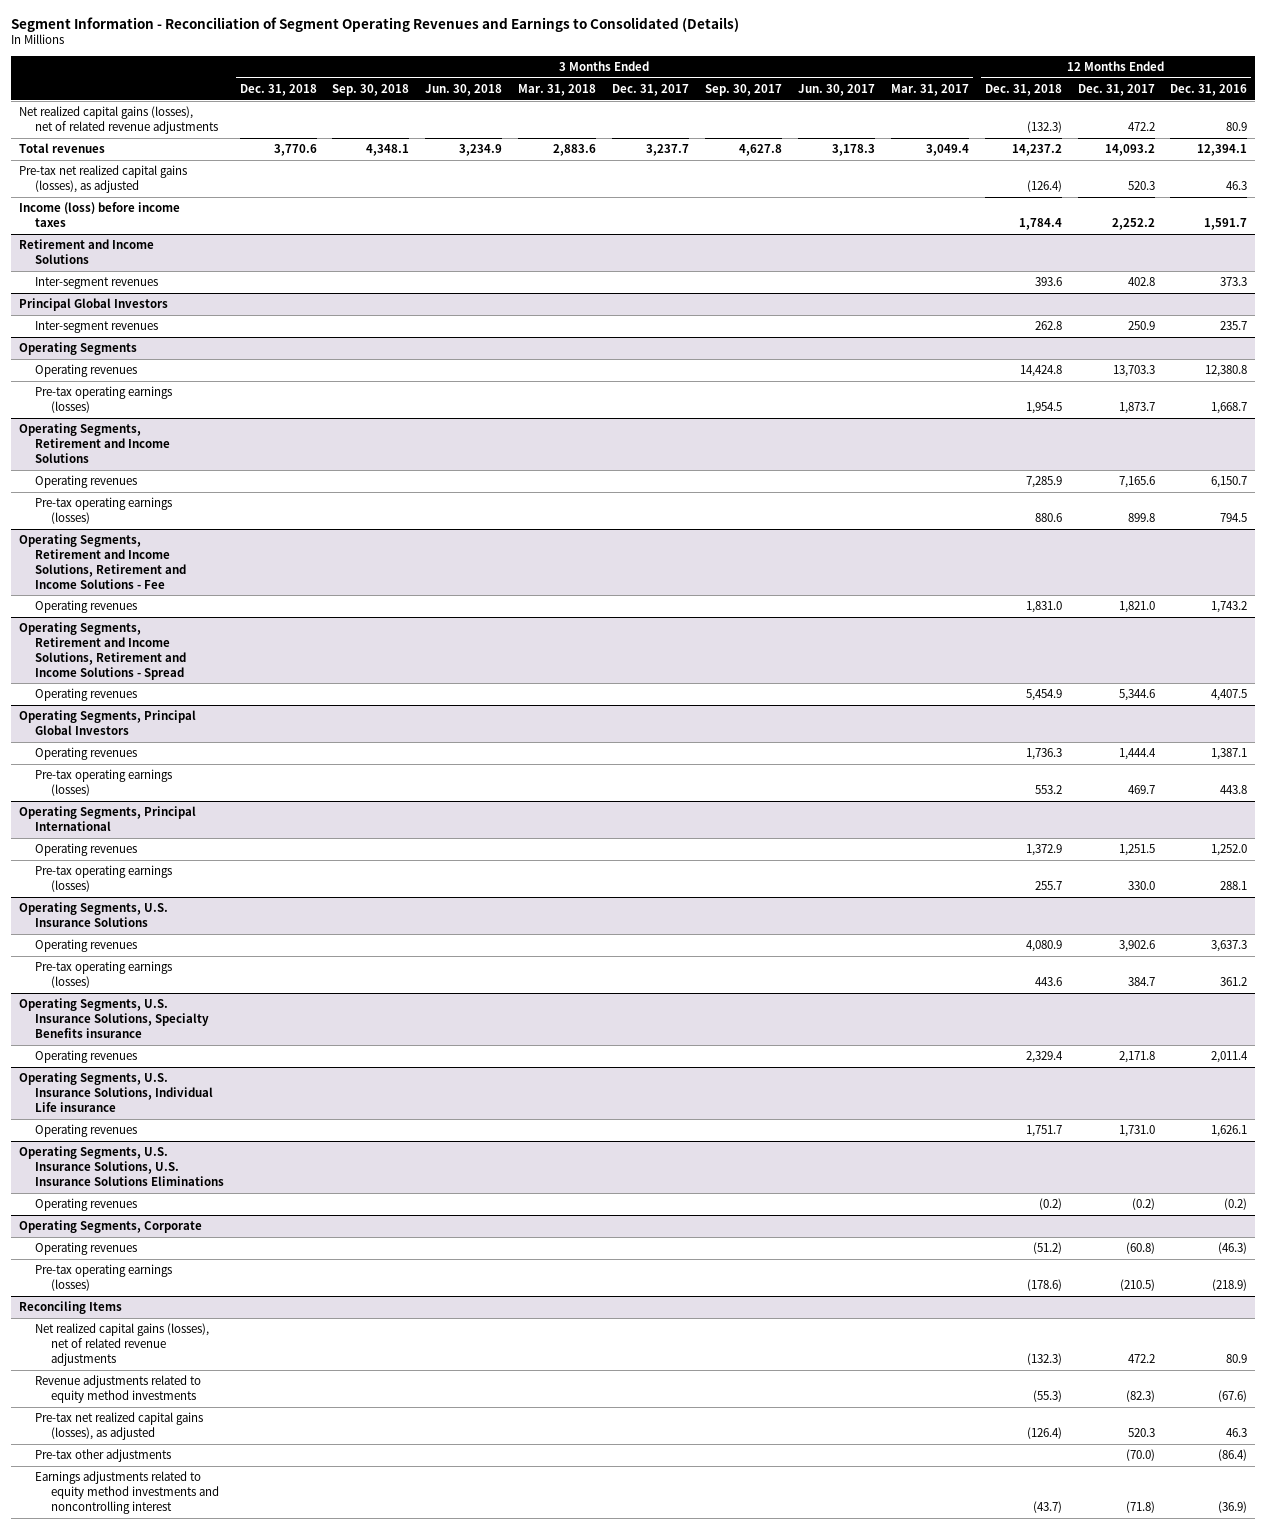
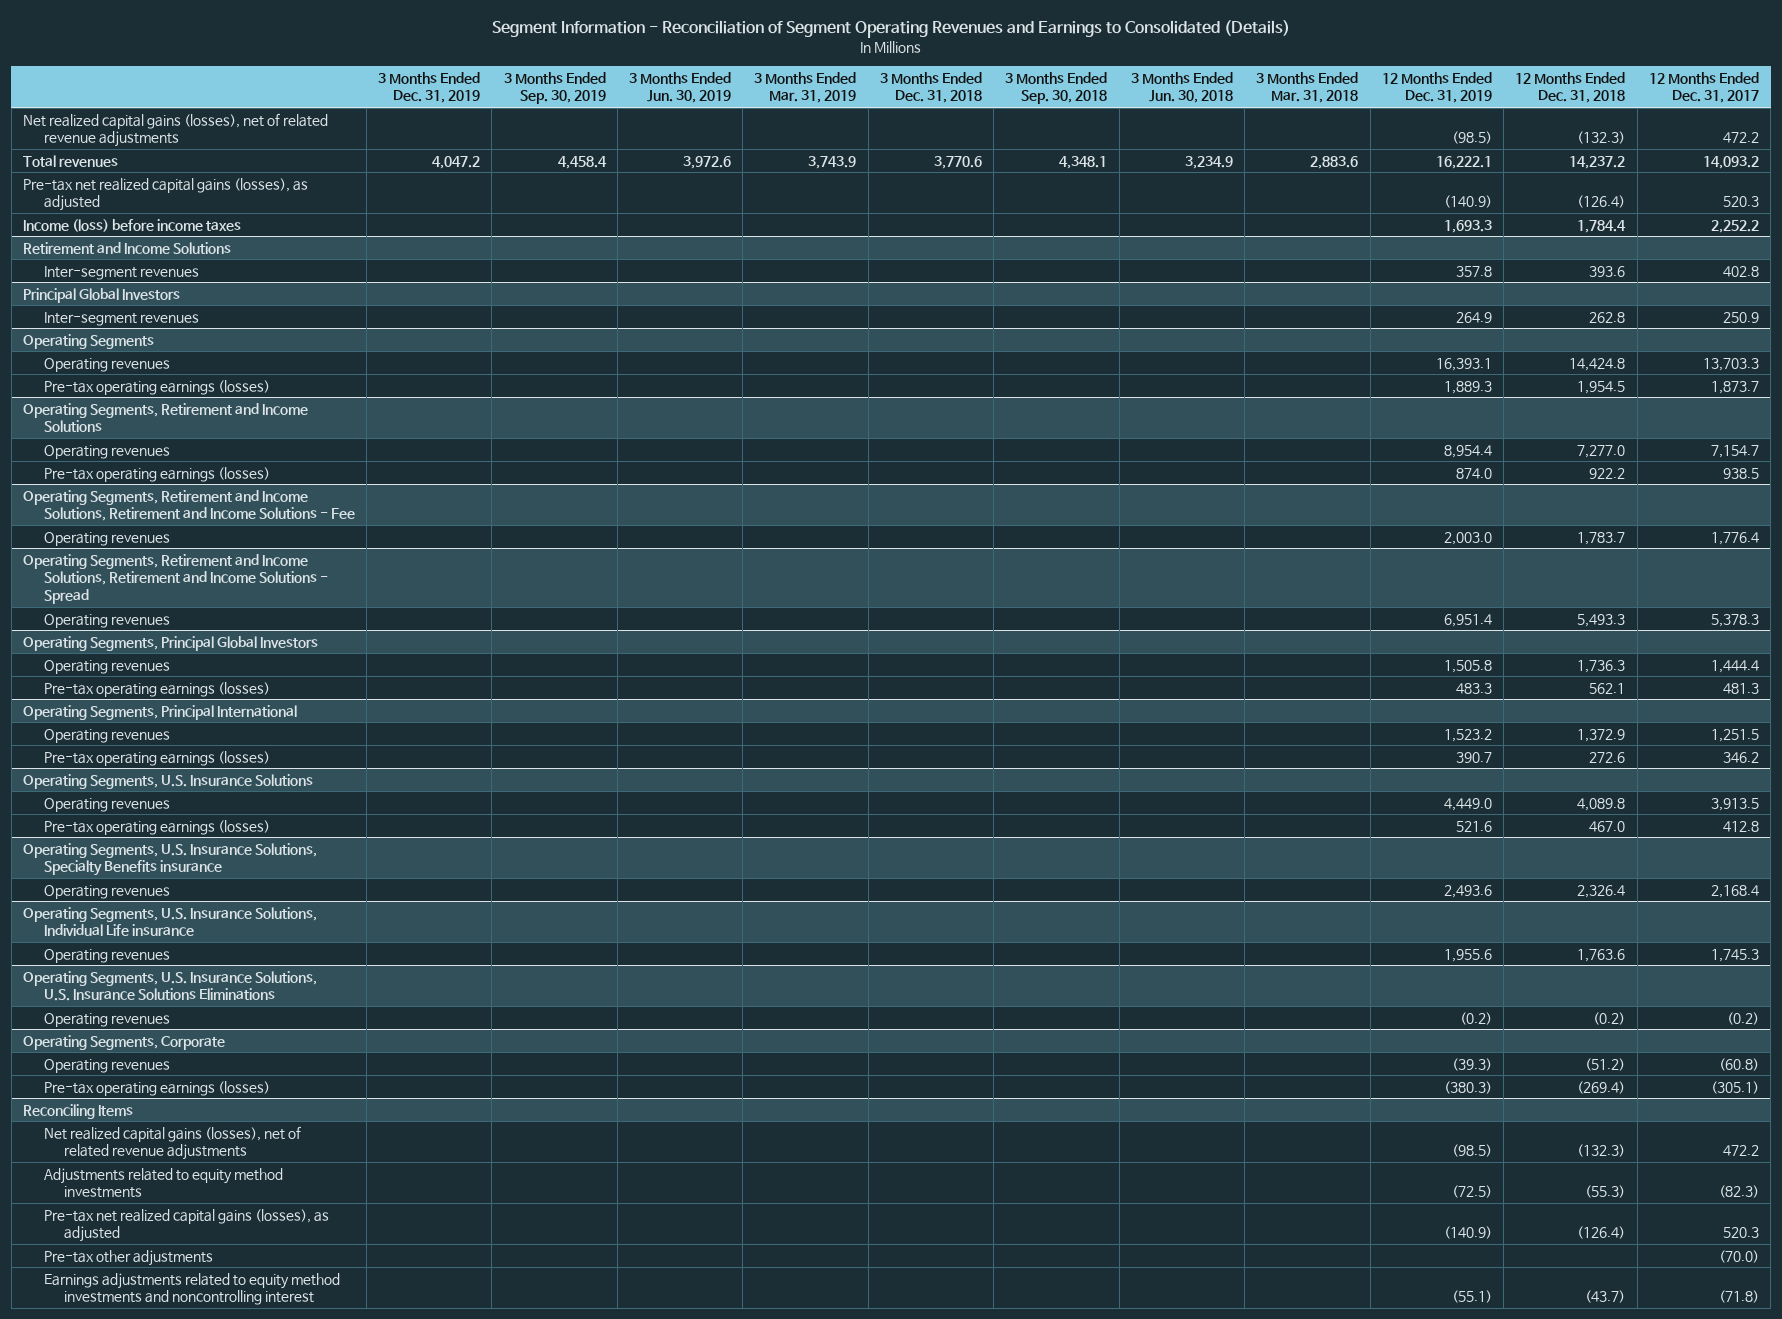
- | 3 Months Ended Dec. 31, 2018 | 3 Months Ended Sep. 30, 2018 | 3 Months Ended Jun. 30, 2018 | 3 Months Ended Mar. 31, 2018 | 3 Months Ended Dec. 31, 2017 | 3 Months Ended Sep. 30, 2017 | 3 Months Ended Jun. 30, 2017 | 3 Months Ended Mar. 31, 2017 | 12 Months Ended Dec. 31, 2018 | 12 Months Ended Dec. 31, 2017 | 12 Months Ended Dec. 31, 2016
+ | 3 Months Ended Dec. 31, 2019 | 3 Months Ended Sep. 30, 2019 | 3 Months Ended Jun. 30, 2019 | 3 Months Ended Mar. 31, 2019 | 3 Months Ended Dec. 31, 2018 | 3 Months Ended Sep. 30, 2018 | 3 Months Ended Jun. 30, 2018 | 3 Months Ended Mar. 31, 2018 | 12 Months Ended Dec. 31, 2019 | 12 Months Ended Dec. 31, 2018 | 12 Months Ended Dec. 31, 2017
@ Operating Segments, Retirement and Income Solutions
- Operating revenues | | | | | | | | | 7,285.9 | 7,165.6 | 6,150.7
- Pre-tax operating earnings (losses) | | | | | | | | | 880.6 | 899.8 | 794.5
+ Operating revenues | | | | | | | | | 8,954.4 | 7,277.0 | 7,154.7
+ Pre-tax operating earnings (losses) | | | | | | | | | 874.0 | 922.2 | 938.5
@ Operating Segments, Retirement and Income Solutions, Retirement and Income Solutions - Fee
- Operating revenues | | | | | | | | | 1,831.0 | 1,821.0 | 1,743.2
+ Operating revenues | | | | | | | | | 2,003.0 | 1,783.7 | 1,776.4
@ Operating Segments, Retirement and Income Solutions, Retirement and Income Solutions - Spread
- Operating revenues | | | | | | | | | 5,454.9 | 5,344.6 | 4,407.5
+ Operating revenues | | | | | | | | | 6,951.4 | 5,493.3 | 5,378.3
@ Operating Segments, Principal Global Investors
- Pre-tax operating earnings (losses) | | | | | | | | | 553.2 | 469.7 | 443.8
+ Pre-tax operating earnings (losses) | | | | | | | | | 483.3 | 562.1 | 481.3
@ Operating Segments, Principal International
- Pre-tax operating earnings (losses) | | | | | | | | | 255.7 | 330.0 | 288.1
+ Pre-tax operating earnings (losses) | | | | | | | | | 390.7 | 272.6 | 346.2
@ Operating Segments, U.S. Insurance Solutions
- Operating revenues | | | | | | | | | 4,080.9 | 3,902.6 | 3,637.3
- Pre-tax operating earnings (losses) | | | | | | | | | 443.6 | 384.7 | 361.2
+ Operating revenues | | | | | | | | | 4,449.0 | 4,089.8 | 3,913.5
+ Pre-tax operating earnings (losses) | | | | | | | | | 521.6 | 467.0 | 412.8
@ Operating Segments, U.S. Insurance Solutions, Specialty Benefits insurance
- Operating revenues | | | | | | | | | 2,329.4 | 2,171.8 | 2,011.4
+ Operating revenues | | | | | | | | | 2,493.6 | 2,326.4 | 2,168.4
@ Operating Segments, U.S. Insurance Solutions, Individual Life insurance
- Operating revenues | | | | | | | | | 1,751.7 | 1,731.0 | 1,626.1
+ Operating revenues | | | | | | | | | 1,955.6 | 1,763.6 | 1,745.3
@ Operating Segments, Corporate
- Pre-tax operating earnings (losses) | | | | | | | | | (178.6) | (210.5) | (218.9)
+ Pre-tax operating earnings (losses) | | | | | | | | | (380.3) | (269.4) | (305.1)
@ Reconciling Items
- Revenue adjustments related to equity method investments | | | | | | | | | (55.3) | (82.3) | (67.6)
+ Adjustments related to equity method investments | | | | | | | | | (72.5) | (55.3) | (82.3)

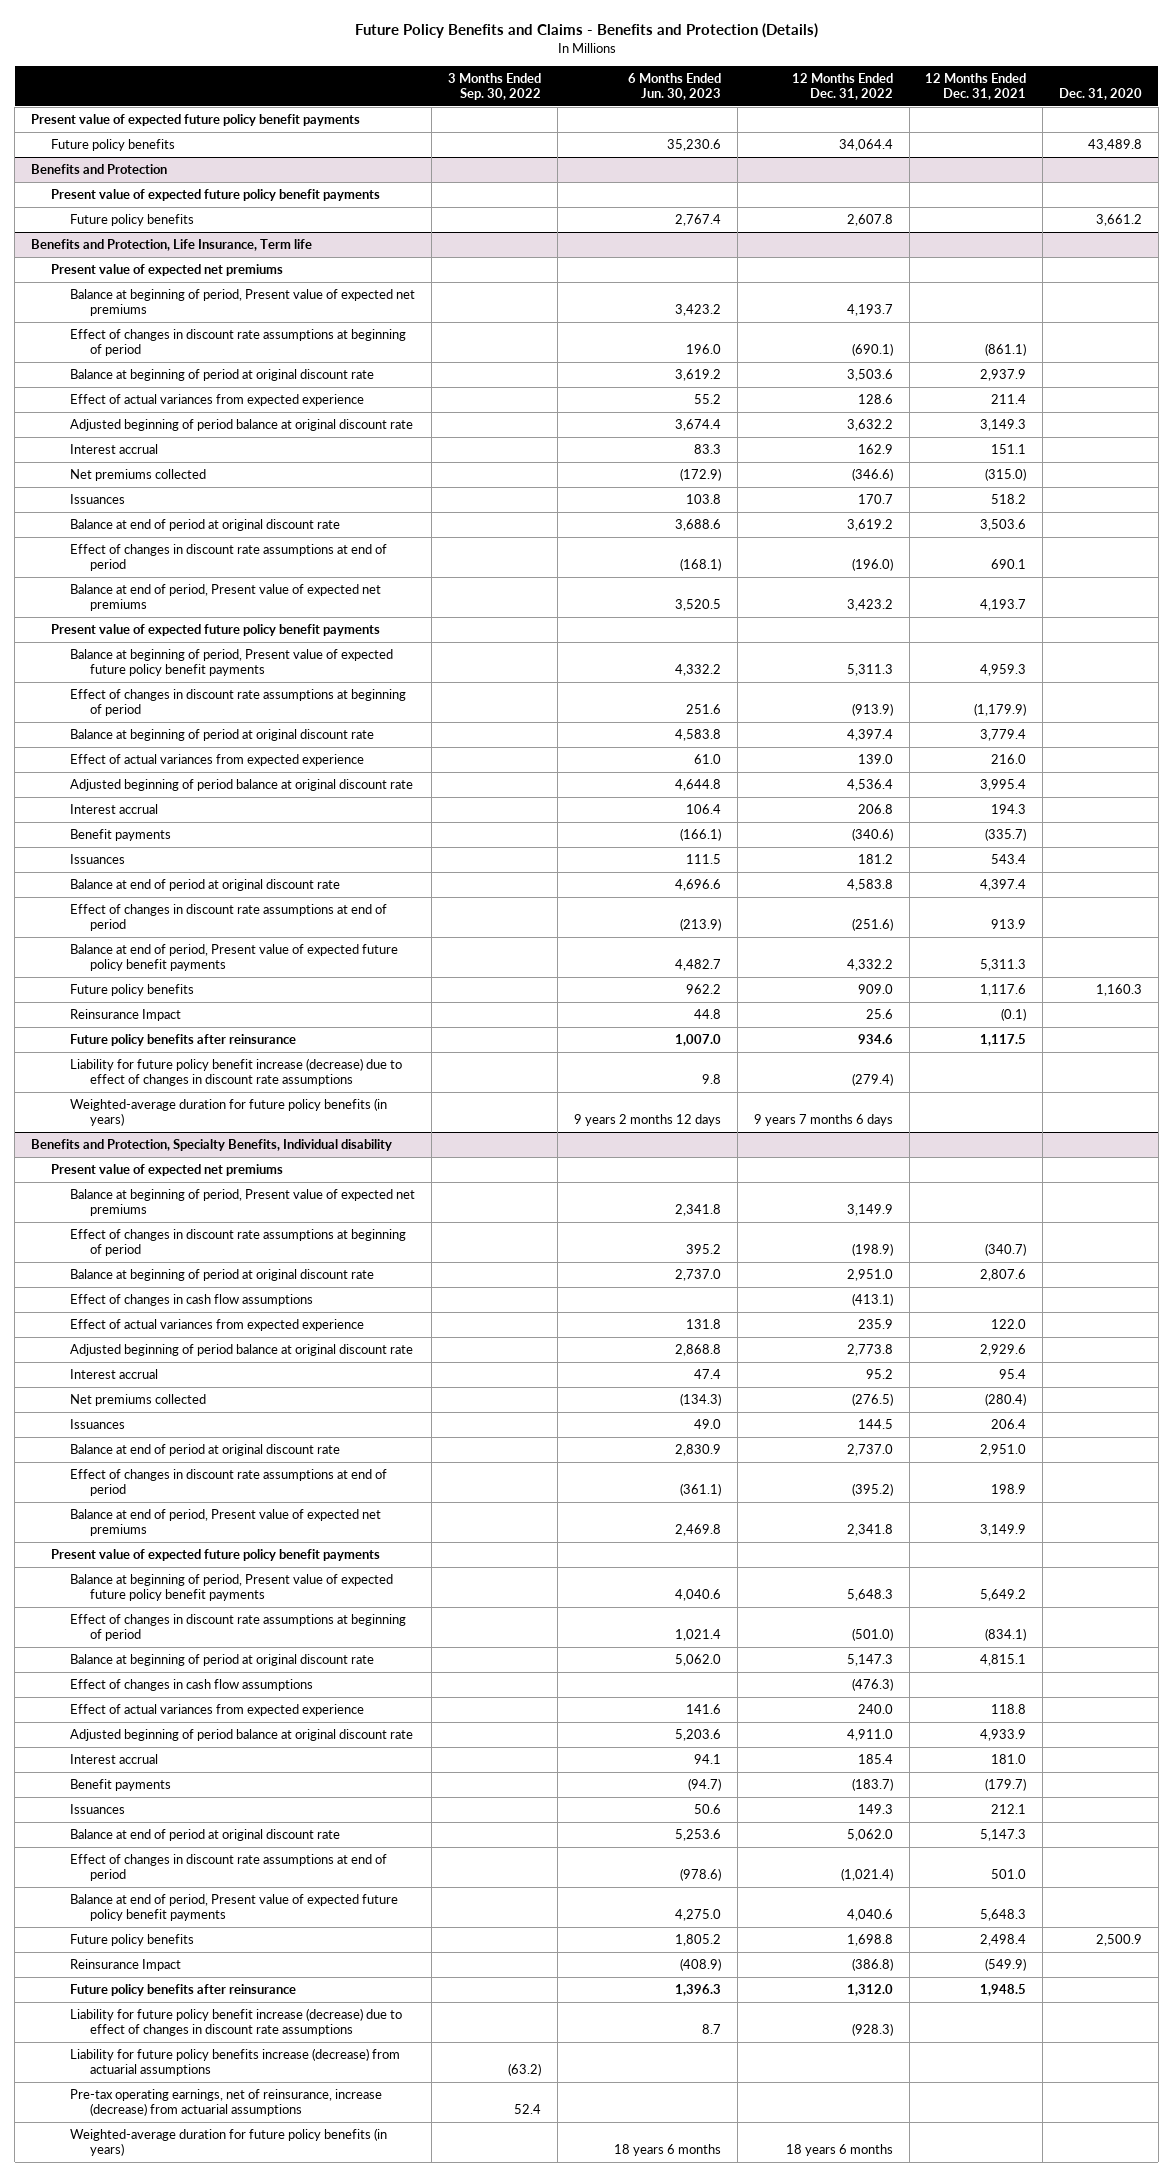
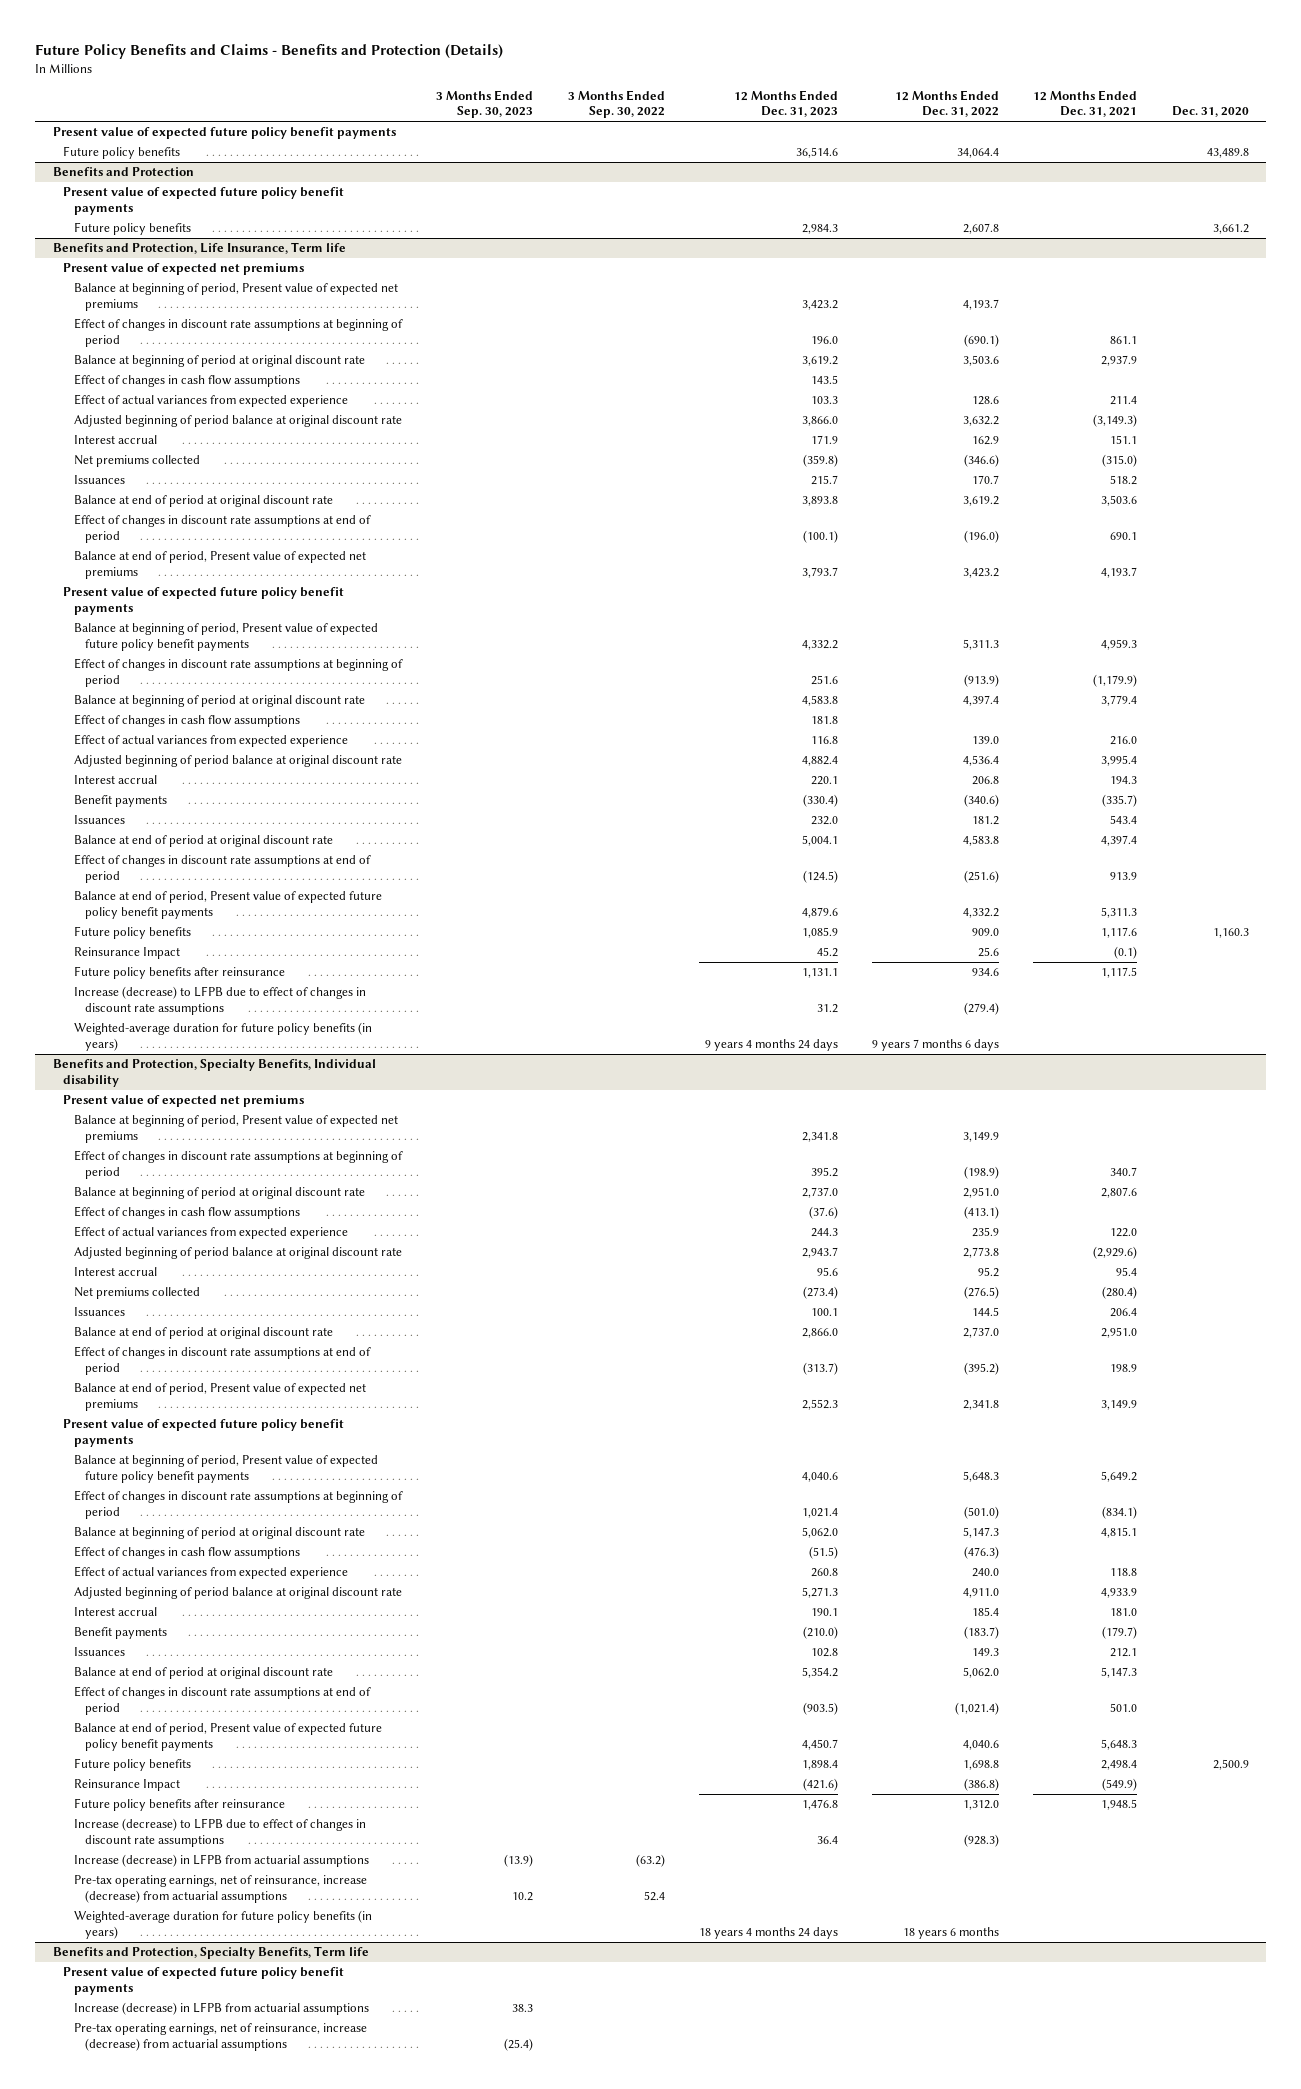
- | 3 Months Ended Sep. 30, 2022 | 6 Months Ended Jun. 30, 2023 | 12 Months Ended Dec. 31, 2022 | 12 Months Ended Dec. 31, 2021 | Dec. 31, 2020
+ | 3 Months Ended Sep. 30, 2023 | 3 Months Ended Sep. 30, 2022 | 12 Months Ended Dec. 31, 2023 | 12 Months Ended Dec. 31, 2022 | 12 Months Ended Dec. 31, 2021 | Dec. 31, 2020
@ Benefits and Protection, Life Insurance, Term life
- Effect of changes in discount rate assumptions at beginning of period | | 196.0 | (690.1) | (861.1) |
+ Effect of changes in discount rate assumptions at beginning of period | | | 196.0 | (690.1) | 861.1 |
+ Effect of changes in cash flow assumptions | | | 143.5 | | |
- Adjusted beginning of period balance at original discount rate | | 3,674.4 | 3,632.2 | 3,149.3 |
+ Adjusted beginning of period balance at original discount rate | | | 3,866.0 | 3,632.2 | (3,149.3) |
+ Effect of changes in cash flow assumptions | | | 181.8 | | |
- Liability for future policy benefit increase (decrease) due to effect of changes in discount rate assumptions | | 9.8 | (279.4) | |
+ Increase (decrease) to LFPB due to effect of changes in discount rate assumptions | | | 31.2 | (279.4) | |
@ Benefits and Protection, Specialty Benefits, Individual disability
- Effect of changes in discount rate assumptions at beginning of period | | 395.2 | (198.9) | (340.7) |
+ Effect of changes in discount rate assumptions at beginning of period | | | 395.2 | (198.9) | 340.7 |
- Adjusted beginning of period balance at original discount rate | | 2,868.8 | 2,773.8 | 2,929.6 |
+ Adjusted beginning of period balance at original discount rate | | | 2,943.7 | 2,773.8 | (2,929.6) |
- Liability for future policy benefit increase (decrease) due to effect of changes in discount rate assumptions | | 8.7 | (928.3) | |
- Liability for future policy benefits increase (decrease) from actuarial assumptions | (63.2) | | | |
+ Increase (decrease) to LFPB due to effect of changes in discount rate assumptions | | | 36.4 | (928.3) | |
+ Increase (decrease) in LFPB from actuarial assumptions | (13.9) | (63.2) | | | |
+ Benefits and Protection, Specialty Benefits, Term life
+ Present value of expected future policy benefit payments
+ Increase (decrease) in LFPB from actuarial assumptions | 38.3 | | | | |
+ Pre-tax operating earnings, net of reinsurance, increase (decrease) from actuarial assumptions | (25.4) | | | | |

